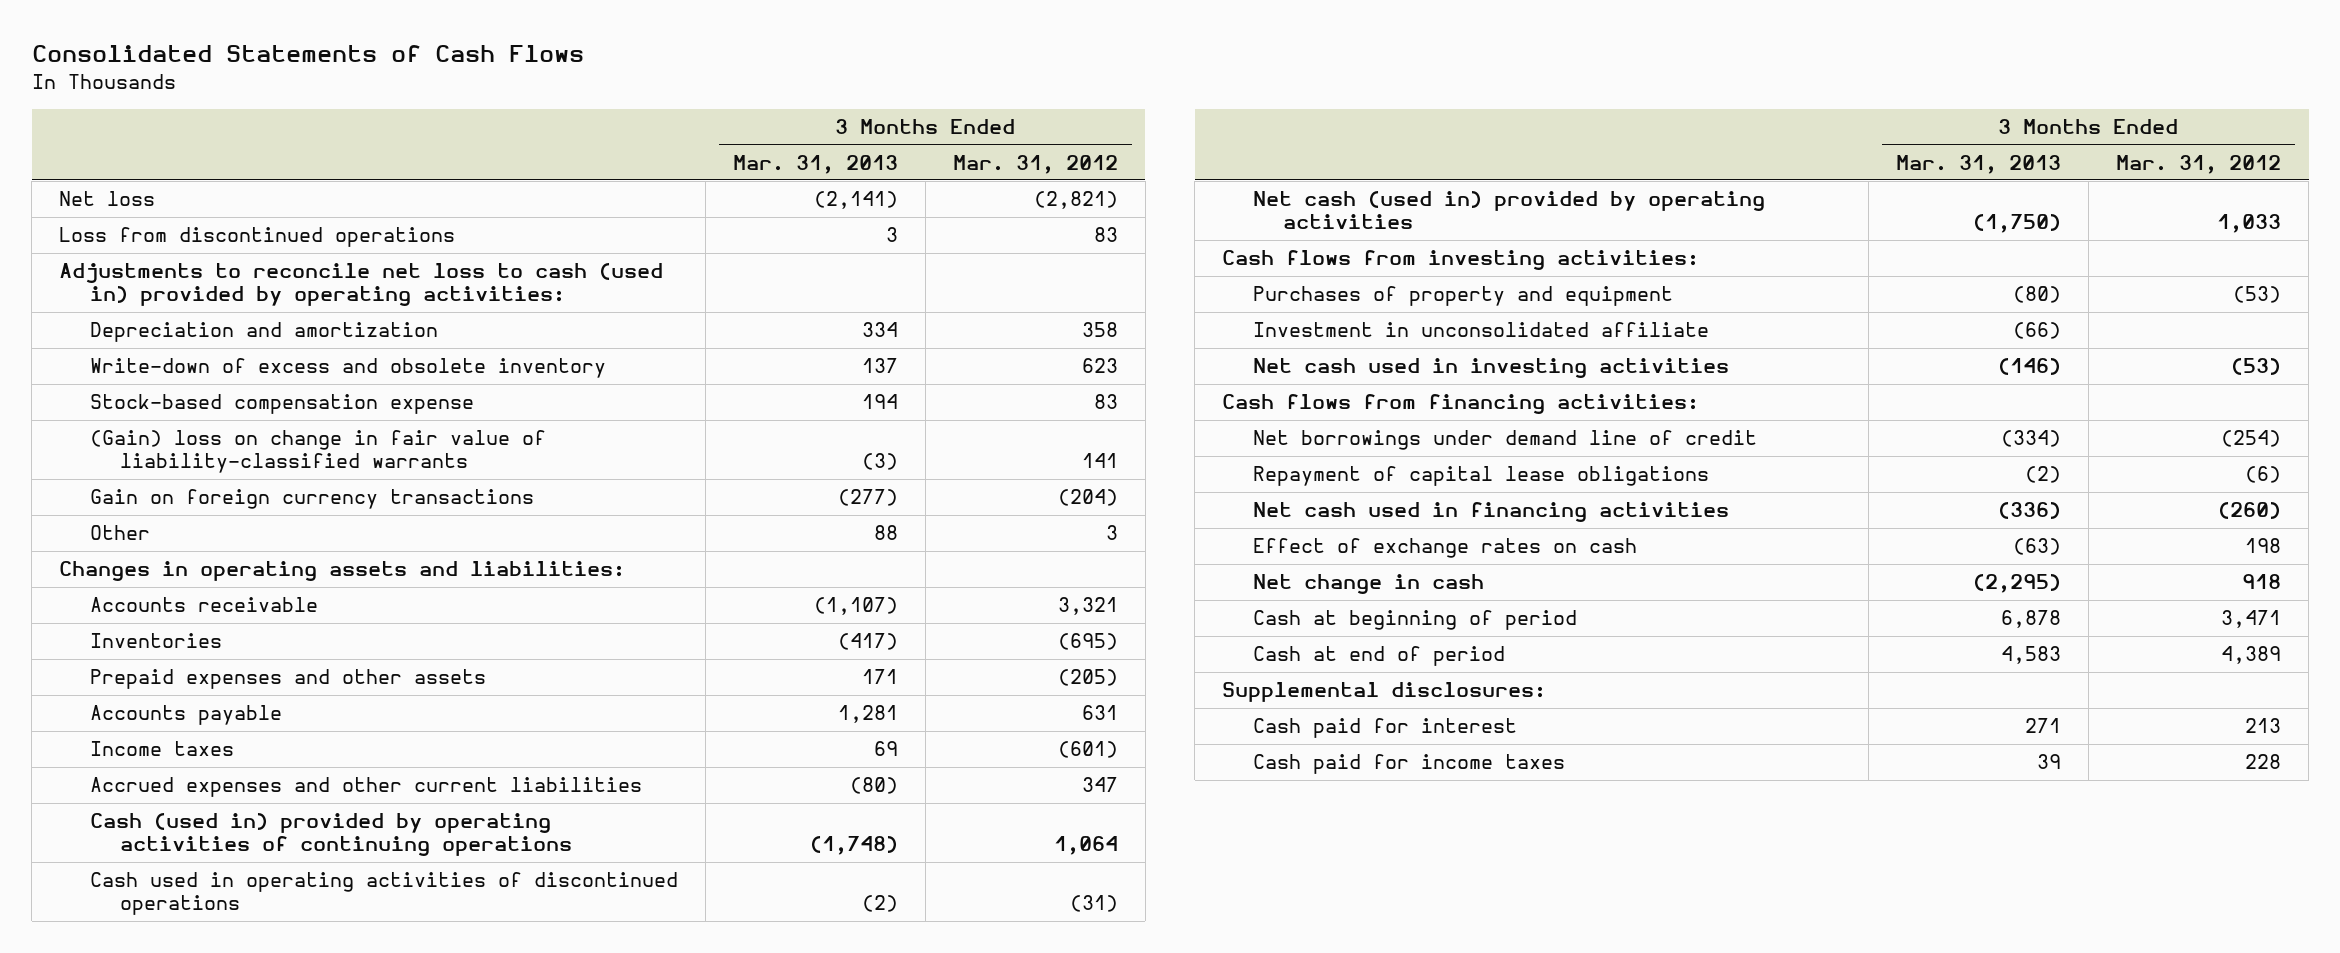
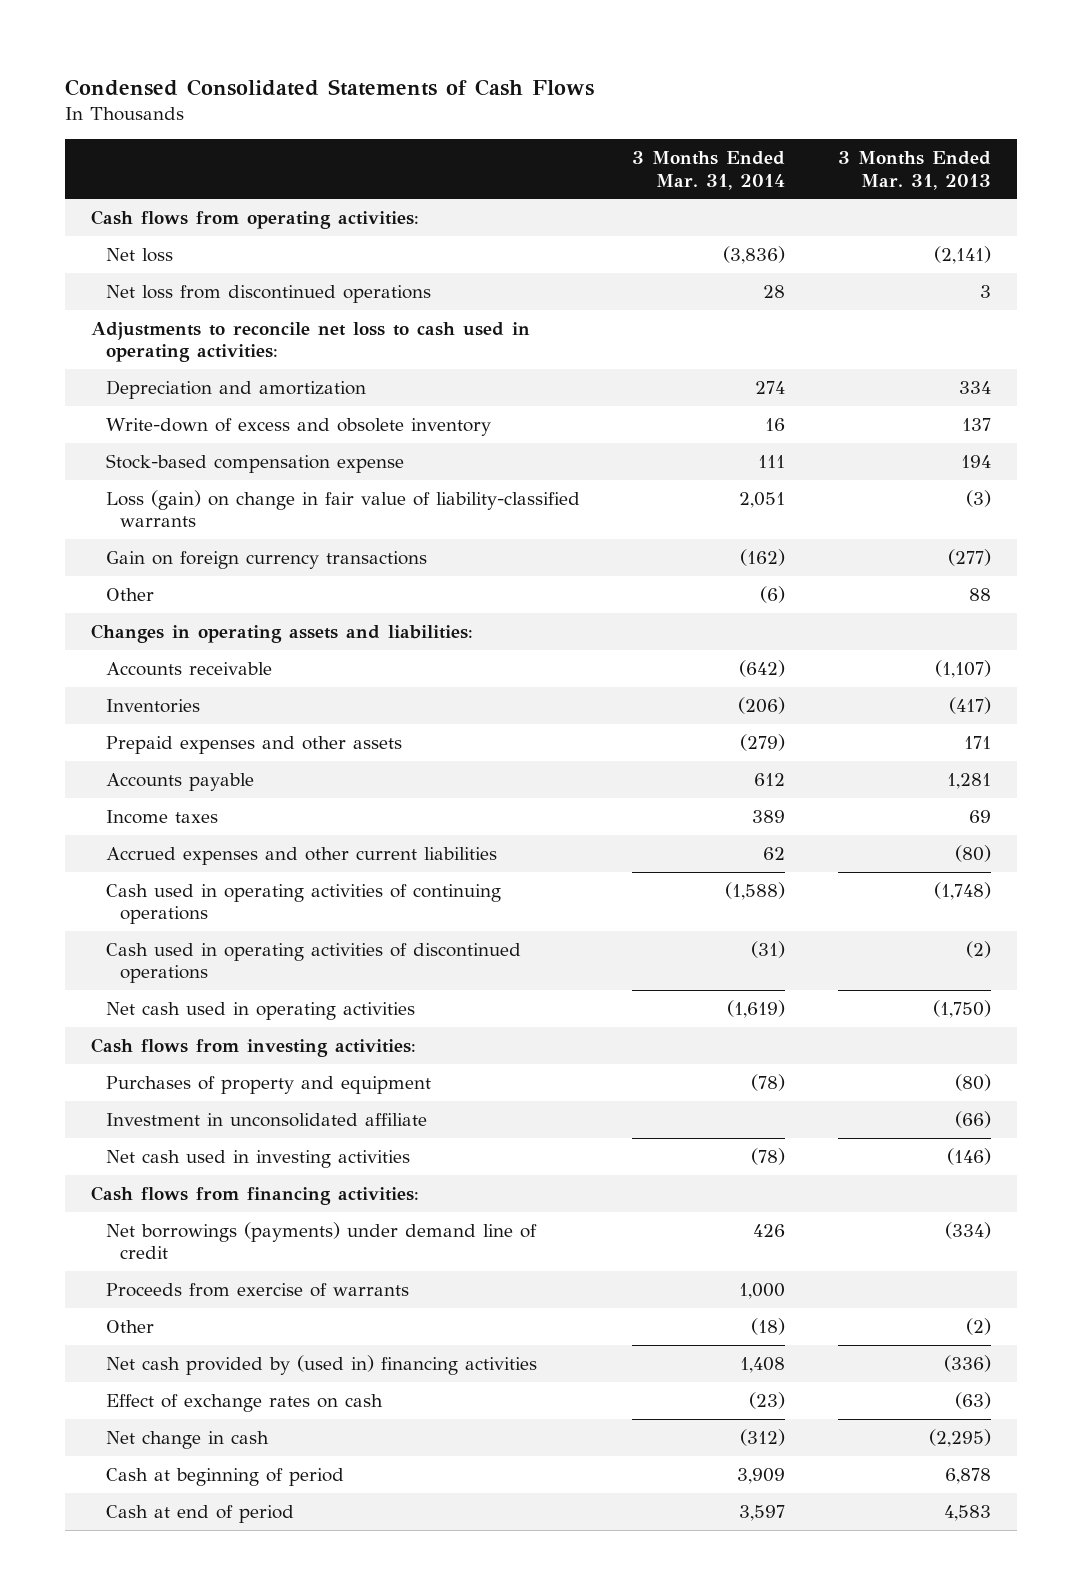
- Consolidated Statements of Cash Flows
+ Condensed Consolidated Statements of Cash Flows
- | 3 Months Ended Mar. 31, 2013 | 3 Months Ended Mar. 31, 2012
+ | 3 Months Ended Mar. 31, 2014 | 3 Months Ended Mar. 31, 2013
+ Cash flows from operating activities:
- Loss from discontinued operations | 3 | 83
- Adjustments to reconcile net loss to cash (used in) provided by operating activities:
+ Net loss from discontinued operations | 28 | 3
+ Adjustments to reconcile net loss to cash used in operating activities:
- (Gain) loss on change in fair value of liability-classified warrants | (3) | 141
+ Loss (gain) on change in fair value of liability-classified warrants | 2,051 | (3)
- Cash (used in) provided by operating activities of continuing operations | (1,748) | 1,064
+ Cash used in operating activities of continuing operations | (1,588) | (1,748)
- Net cash (used in) provided by operating activities | (1,750) | 1,033
+ Net cash used in operating activities | (1,619) | (1,750)
- Net borrowings under demand line of credit | (334) | (254)
- Repayment of capital lease obligations | (2) | (6)
- Net cash used in financing activities | (336) | (260)
+ Net borrowings (payments) under demand line of credit | 426 | (334)
+ Proceeds from exercise of warrants | 1,000 |
+ Other | (18) | (2)
+ Net cash provided by (used in) financing activities | 1,408 | (336)
- Supplemental disclosures:
- Cash paid for interest | 271 | 213
- Cash paid for income taxes | 39 | 228

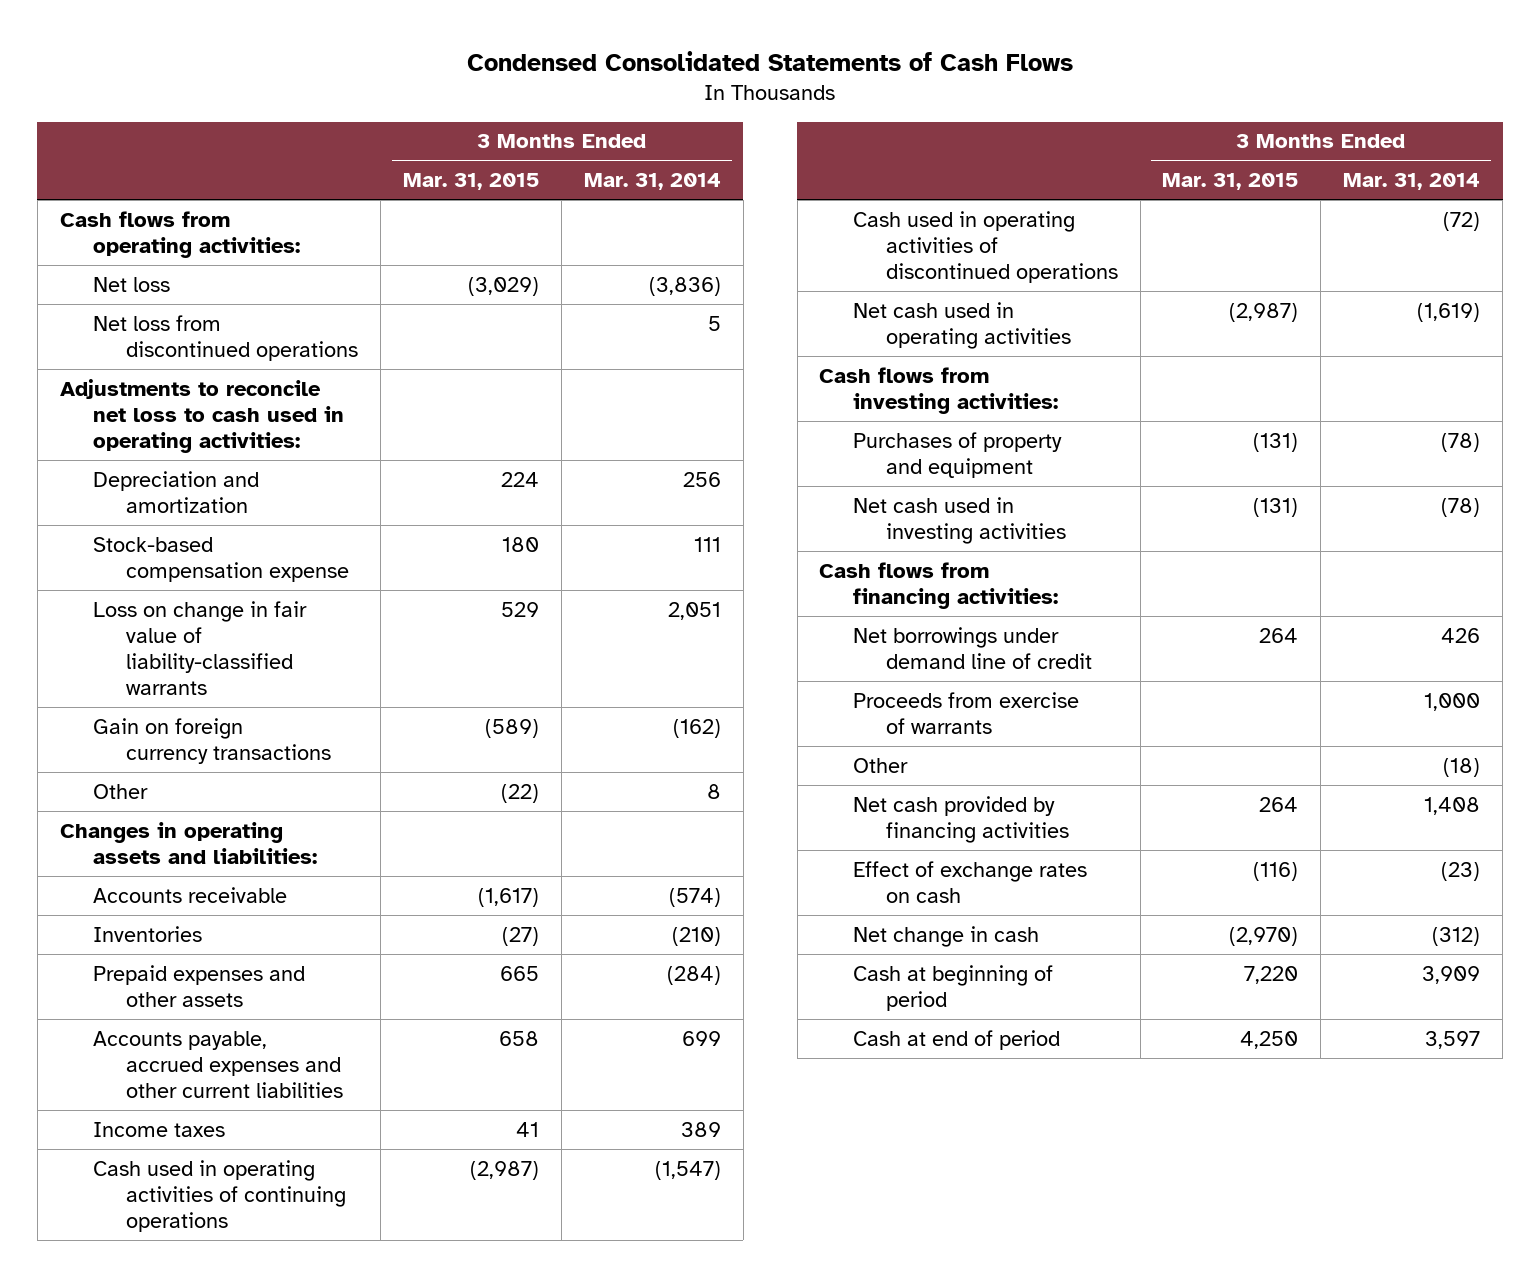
- | 3 Months Ended Mar. 31, 2014 | 3 Months Ended Mar. 31, 2013
+ | 3 Months Ended Mar. 31, 2015 | 3 Months Ended Mar. 31, 2014
- Net loss from discontinued operations | 28 | 3
+ Net loss from discontinued operations | | 5
- Depreciation and amortization | 274 | 334
- Write-down of excess and obsolete inventory | 16 | 137
+ Depreciation and amortization | 224 | 256
- Loss (gain) on change in fair value of liability-classified warrants | 2,051 | (3)
+ Loss on change in fair value of liability-classified warrants | 529 | 2,051
- Other | (6) | 88
+ Other | (22) | 8
- Accounts receivable | (642) | (1,107)
- Inventories | (206) | (417)
- Prepaid expenses and other assets | (279) | 171
- Accounts payable | 612 | 1,281
+ Accounts receivable | (1,617) | (574)
+ Inventories | (27) | (210)
+ Prepaid expenses and other assets | 665 | (284)
+ Accounts payable, accrued expenses and other current liabilities | 658 | 699
- Accrued expenses and other current liabilities | 62 | (80)
- Cash used in operating activities of continuing operations | (1,588) | (1,748)
- Cash used in operating activities of discontinued operations | (31) | (2)
+ Cash used in operating activities of continuing operations | (2,987) | (1,547)
+ Cash used in operating activities of discontinued operations | | (72)
- Investment in unconsolidated affiliate | | (66)
- Net borrowings (payments) under demand line of credit | 426 | (334)
+ Net borrowings under demand line of credit | 264 | 426
- Net cash provided by (used in) financing activities | 1,408 | (336)
+ Net cash provided by financing activities | 264 | 1,408

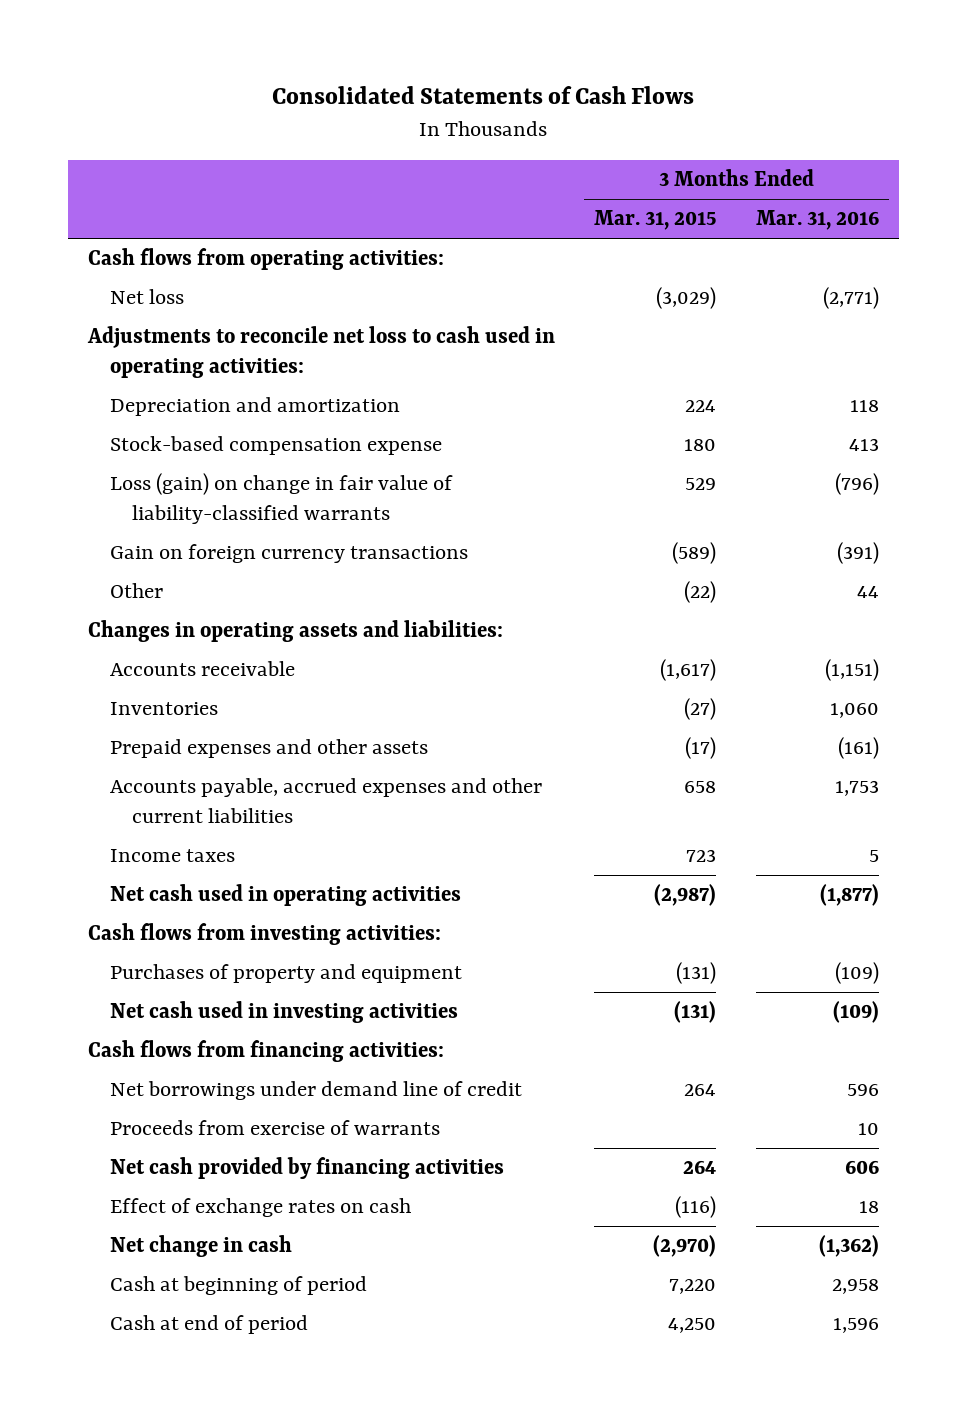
- Condensed Consolidated Statements of Cash Flows
+ Consolidated Statements of Cash Flows
- | 3 Months Ended Mar. 31, 2015 | 3 Months Ended Mar. 31, 2014
+ | 3 Months Ended Mar. 31, 2015 | 3 Months Ended Mar. 31, 2016
- Net loss from discontinued operations | | 5
- Loss on change in fair value of liability-classified warrants | 529 | 2,051
+ Loss (gain) on change in fair value of liability-classified warrants | 529 | (796)
- Prepaid expenses and other assets | 665 | (284)
+ Prepaid expenses and other assets | (17) | (161)
- Income taxes | 41 | 389
- Cash used in operating activities of continuing operations | (2,987) | (1,547)
- Cash used in operating activities of discontinued operations | | (72)
+ Income taxes | 723 | 5
- Other | | (18)

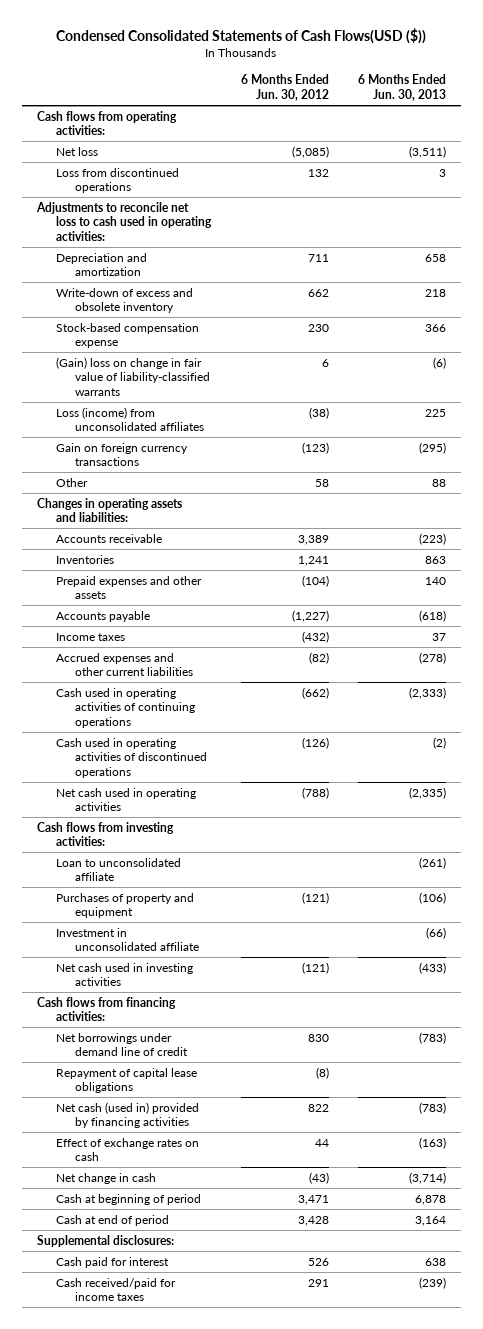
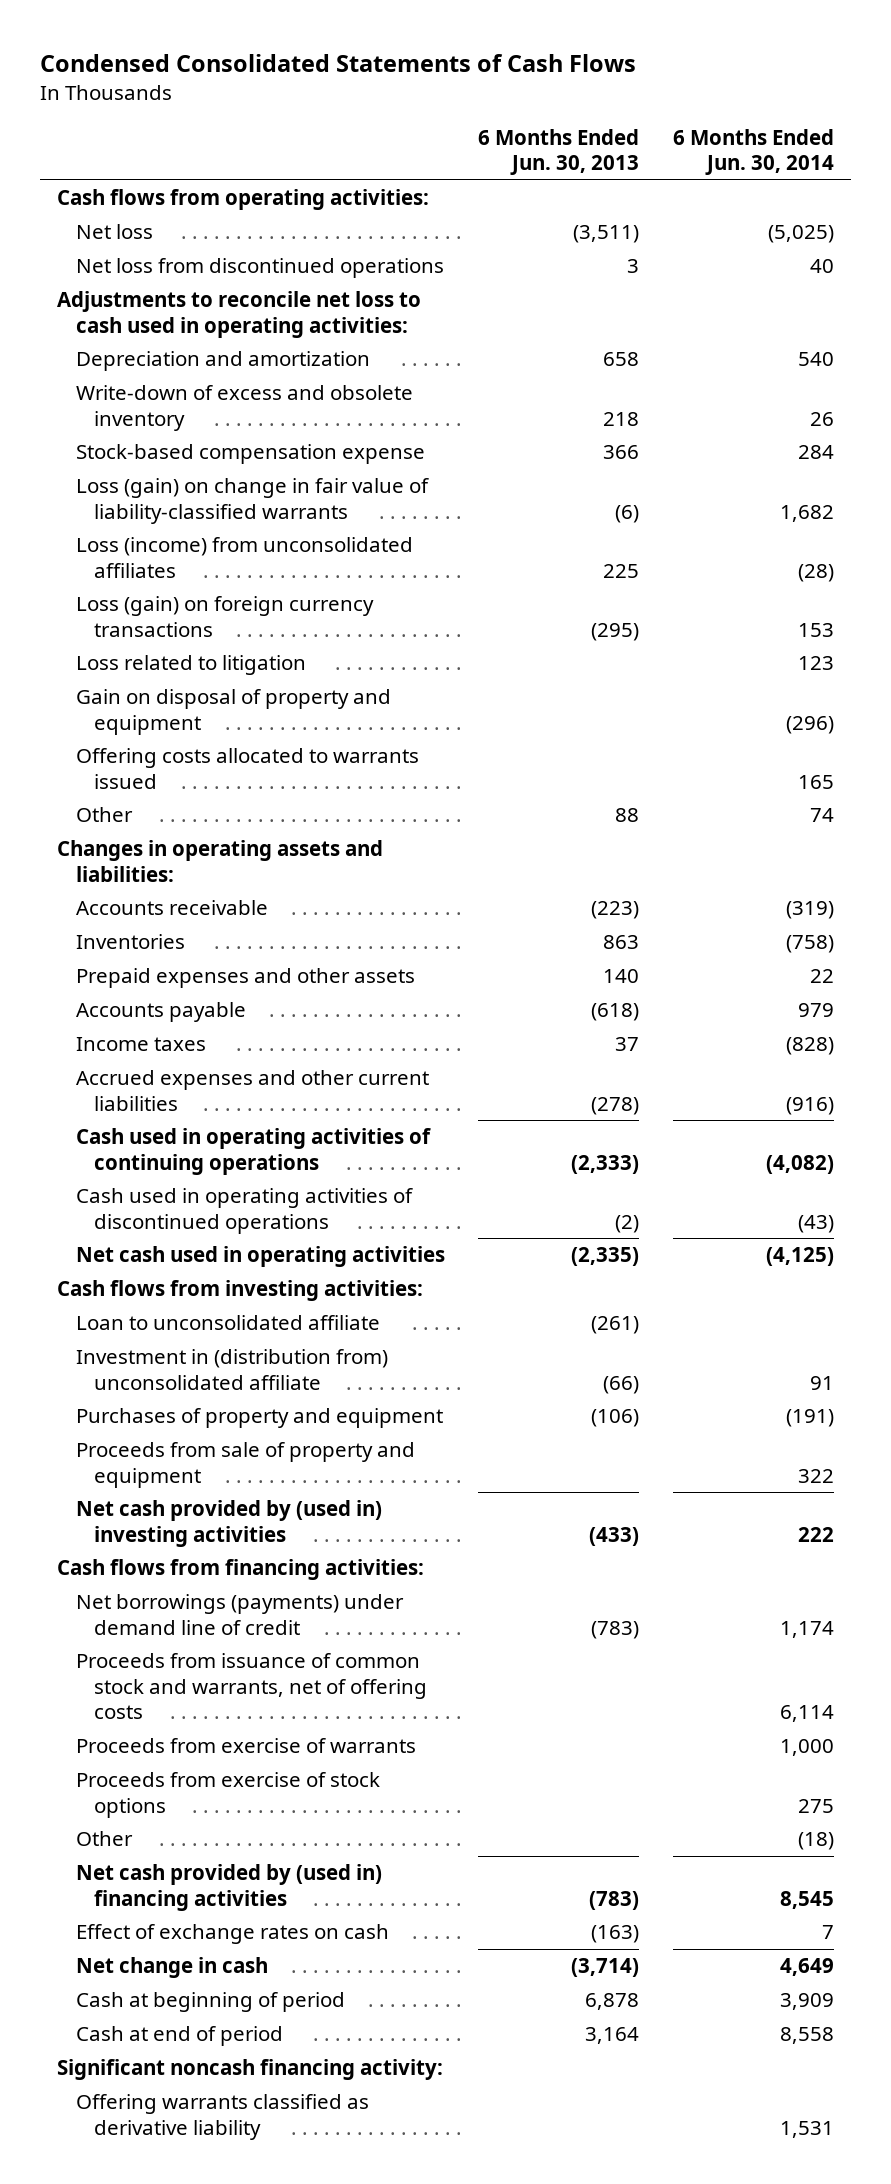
- Condensed Consolidated Statements of Cash Flows(USD ($))
+ Condensed Consolidated Statements of Cash Flows
- | 6 Months Ended Jun. 30, 2012 | 6 Months Ended Jun. 30, 2013
+ | 6 Months Ended Jun. 30, 2013 | 6 Months Ended Jun. 30, 2014
- Loss from discontinued operations | 132 | 3
+ Net loss from discontinued operations | 3 | 40
- (Gain) loss on change in fair value of liability-classified warrants | 6 | (6)
+ Loss (gain) on change in fair value of liability-classified warrants | (6) | 1,682
- Gain on foreign currency transactions | (123) | (295)
+ Loss (gain) on foreign currency transactions | (295) | 153
+ Loss related to litigation | | 123
+ Gain on disposal of property and equipment | | (296)
+ Offering costs allocated to warrants issued | | 165
+ Investment in (distribution from) unconsolidated affiliate | (66) | 91
- Investment in unconsolidated affiliate | | (66)
- Net cash used in investing activities | (121) | (433)
+ Proceeds from sale of property and equipment | | 322
+ Net cash provided by (used in) investing activities | (433) | 222
- Net borrowings under demand line of credit | 830 | (783)
- Repayment of capital lease obligations | (8) |
- Net cash (used in) provided by financing activities | 822 | (783)
+ Net borrowings (payments) under demand line of credit | (783) | 1,174
+ Proceeds from issuance of common stock and warrants, net of offering costs | | 6,114
+ Proceeds from exercise of warrants | | 1,000
+ Proceeds from exercise of stock options | | 275
+ Other | | (18)
+ Net cash provided by (used in) financing activities | (783) | 8,545
- Supplemental disclosures:
- Cash paid for interest | 526 | 638
- Cash received/paid for income taxes | 291 | (239)
+ Significant noncash financing activity:
+ Offering warrants classified as derivative liability | | 1,531

